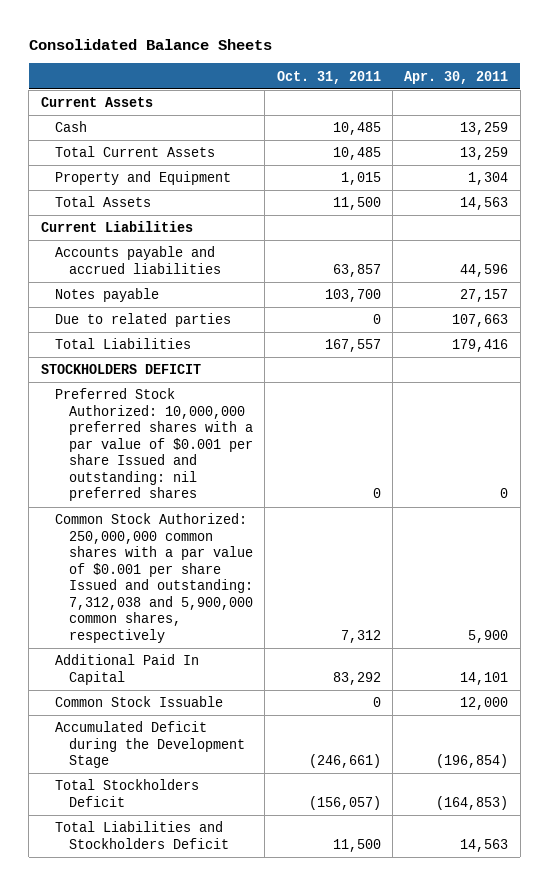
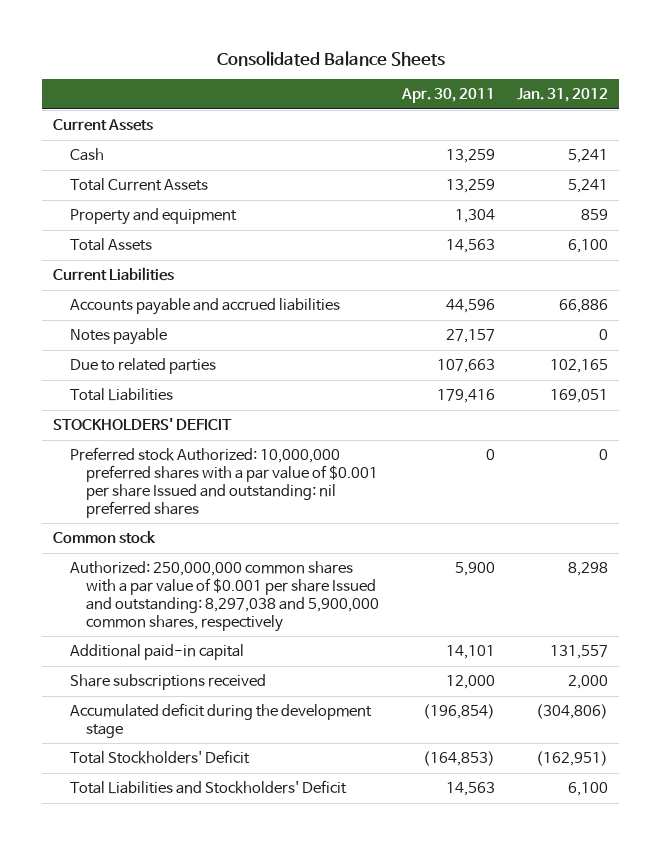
- | Oct. 31, 2011 | Apr. 30, 2011
+ | Apr. 30, 2011 | Jan. 31, 2012
- Property and Equipment | 1,015 | 1,304
+ Property and equipment | 1,304 | 859
- STOCKHOLDERS DEFICIT
- Preferred Stock Authorized: 10,000,000 preferred shares with a par value of $0.001 per share Issued and outstanding: nil preferred shares | 0 | 0
- Common Stock Authorized: 250,000,000 common shares with a par value of $0.001 per share Issued and outstanding: 7,312,038 and 5,900,000 common shares, respectively | 7,312 | 5,900
- Additional Paid In Capital | 83,292 | 14,101
- Common Stock Issuable | 0 | 12,000
- Accumulated Deficit during the Development Stage | (246,661) | (196,854)
- Total Stockholders Deficit | (156,057) | (164,853)
- Total Liabilities and Stockholders Deficit | 11,500 | 14,563
+ STOCKHOLDERS' DEFICIT
+ Preferred stock Authorized: 10,000,000 preferred shares with a par value of $0.001 per share Issued and outstanding: nil preferred shares | 0 | 0
+ Common stock
+ Authorized: 250,000,000 common shares with a par value of $0.001 per share Issued and outstanding: 8,297,038 and 5,900,000 common shares, respectively | 5,900 | 8,298
+ Additional paid-in capital | 14,101 | 131,557
+ Share subscriptions received | 12,000 | 2,000
+ Accumulated deficit during the development stage | (196,854) | (304,806)
+ Total Stockholders' Deficit | (164,853) | (162,951)
+ Total Liabilities and Stockholders' Deficit | 14,563 | 6,100

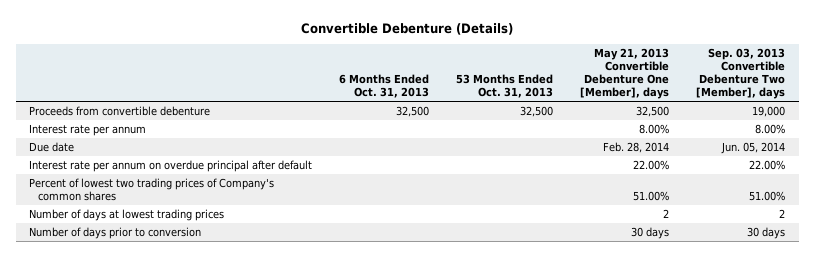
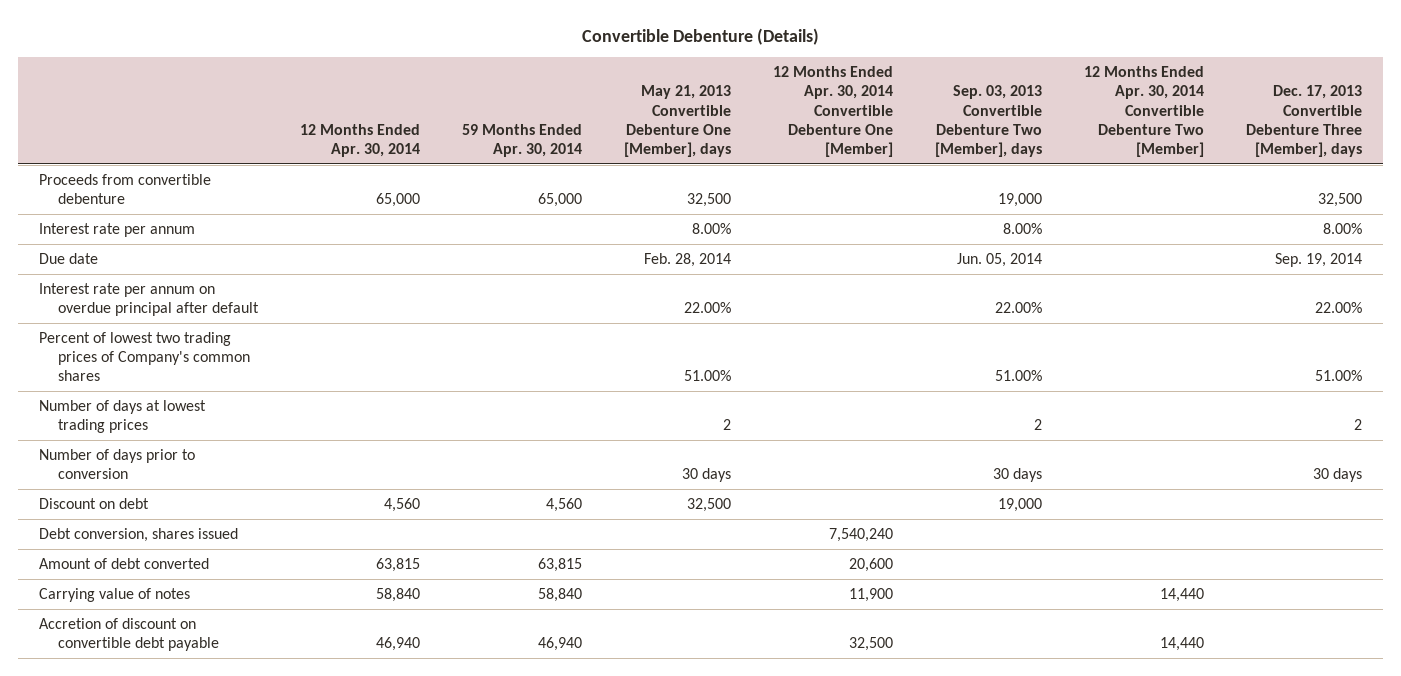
- | 6 Months Ended Oct. 31, 2013 | 53 Months Ended Oct. 31, 2013 | May 21, 2013 Convertible Debenture One [Member], days | Sep. 03, 2013 Convertible Debenture Two [Member], days
+ | 12 Months Ended Apr. 30, 2014 | 59 Months Ended Apr. 30, 2014 | May 21, 2013 Convertible Debenture One [Member], days | 12 Months Ended Apr. 30, 2014 Convertible Debenture One [Member] | Sep. 03, 2013 Convertible Debenture Two [Member], days | 12 Months Ended Apr. 30, 2014 Convertible Debenture Two [Member] | Dec. 17, 2013 Convertible Debenture Three [Member], days
+ Discount on debt | 4,560 | 4,560 | 32,500 | | 19,000 | |
+ Debt conversion, shares issued | | | | 7,540,240 | | |
+ Amount of debt converted | 63,815 | 63,815 | | 20,600 | | |
+ Carrying value of notes | 58,840 | 58,840 | | 11,900 | | 14,440 |
+ Accretion of discount on convertible debt payable | 46,940 | 46,940 | | 32,500 | | 14,440 |

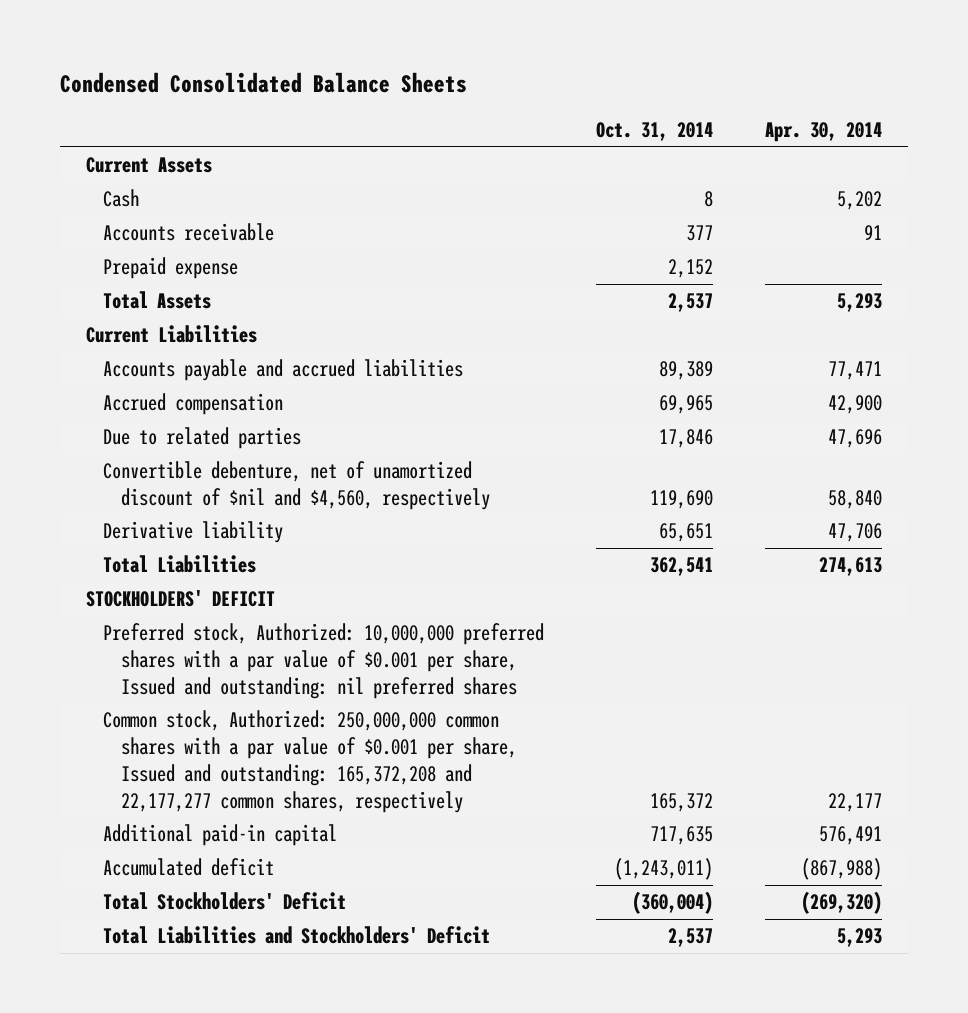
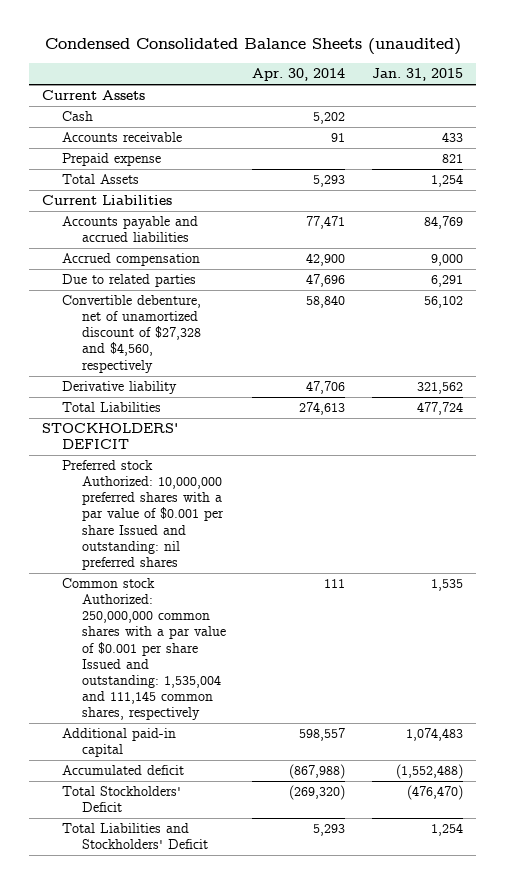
- Condensed Consolidated Balance Sheets
+ Condensed Consolidated Balance Sheets (unaudited)
- | Oct. 31, 2014 | Apr. 30, 2014
+ | Apr. 30, 2014 | Jan. 31, 2015
- Convertible debenture, net of unamortized discount of $nil and $4,560, respectively | 119,690 | 58,840
+ Convertible debenture, net of unamortized discount of $27,328 and $4,560, respectively | 58,840 | 56,102
- Preferred stock, Authorized: 10,000,000 preferred shares with a par value of $0.001 per share, Issued and outstanding: nil preferred shares
- Common stock, Authorized: 250,000,000 common shares with a par value of $0.001 per share, Issued and outstanding: 165,372,208 and 22,177,277 common shares, respectively | 165,372 | 22,177
- Additional paid-in capital | 717,635 | 576,491
+ Preferred stock Authorized: 10,000,000 preferred shares with a par value of $0.001 per share Issued and outstanding: nil preferred shares
+ Common stock Authorized: 250,000,000 common shares with a par value of $0.001 per share Issued and outstanding: 1,535,004 and 111,145 common shares, respectively | 111 | 1,535
+ Additional paid-in capital | 598,557 | 1,074,483

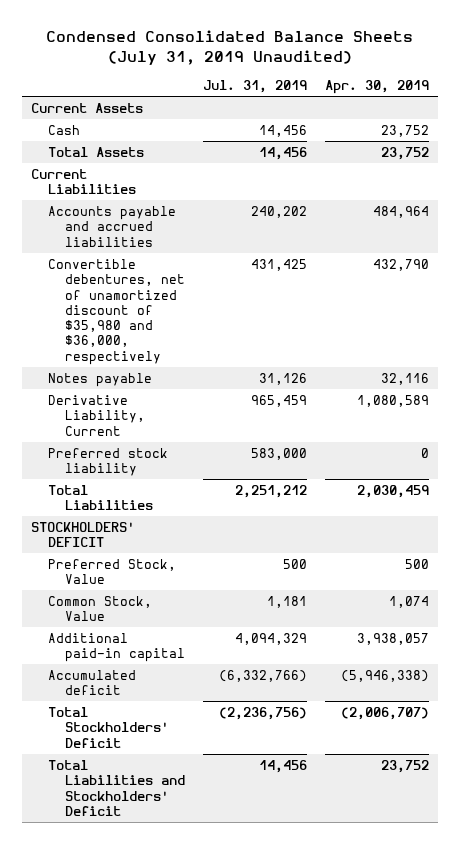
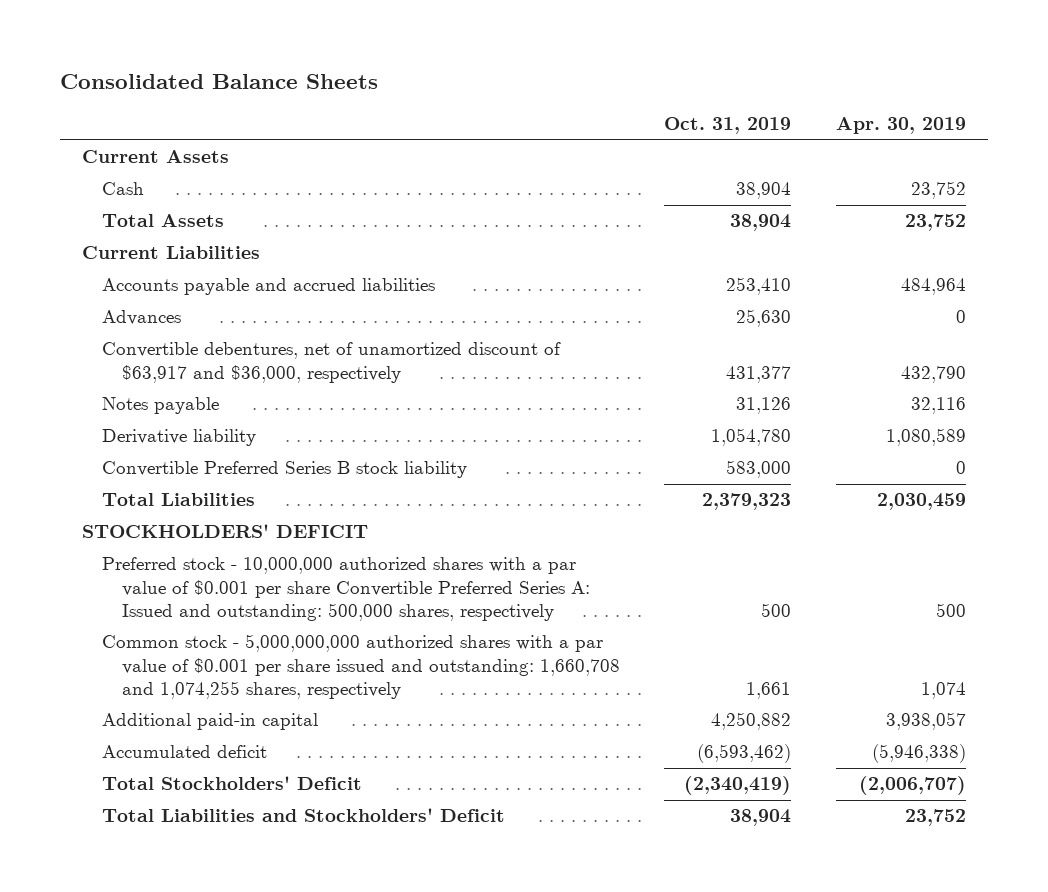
- Condensed Consolidated Balance Sheets (July 31, 2019 Unaudited)
+ Consolidated Balance Sheets
- | Jul. 31, 2019 | Apr. 30, 2019
+ | Oct. 31, 2019 | Apr. 30, 2019
- Convertible debentures, net of unamortized discount of $35,980 and $36,000, respectively | 431,425 | 432,790
+ Advances | 25,630 | 0
+ Convertible debentures, net of unamortized discount of $63,917 and $36,000, respectively | 431,377 | 432,790
- Derivative Liability, Current | 965,459 | 1,080,589
- Preferred stock liability | 583,000 | 0
+ Derivative liability | 1,054,780 | 1,080,589
+ Convertible Preferred Series B stock liability | 583,000 | 0
- Preferred Stock, Value | 500 | 500
- Common Stock, Value | 1,181 | 1,074
+ Preferred stock - 10,000,000 authorized shares with a par value of $0.001 per share Convertible Preferred Series A: Issued and outstanding: 500,000 shares, respectively | 500 | 500
+ Common stock - 5,000,000,000 authorized shares with a par value of $0.001 per share issued and outstanding: 1,660,708 and 1,074,255 shares, respectively | 1,661 | 1,074

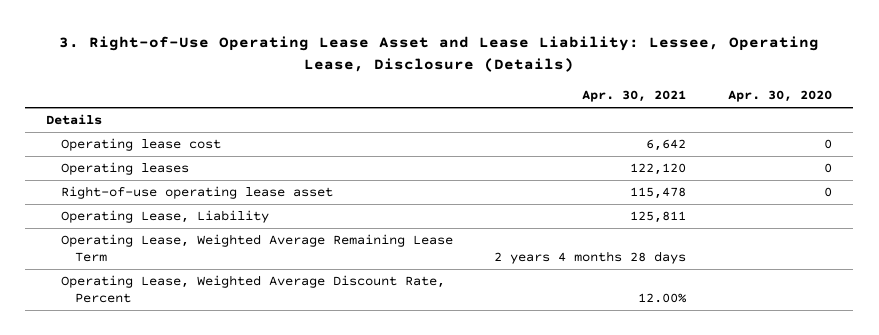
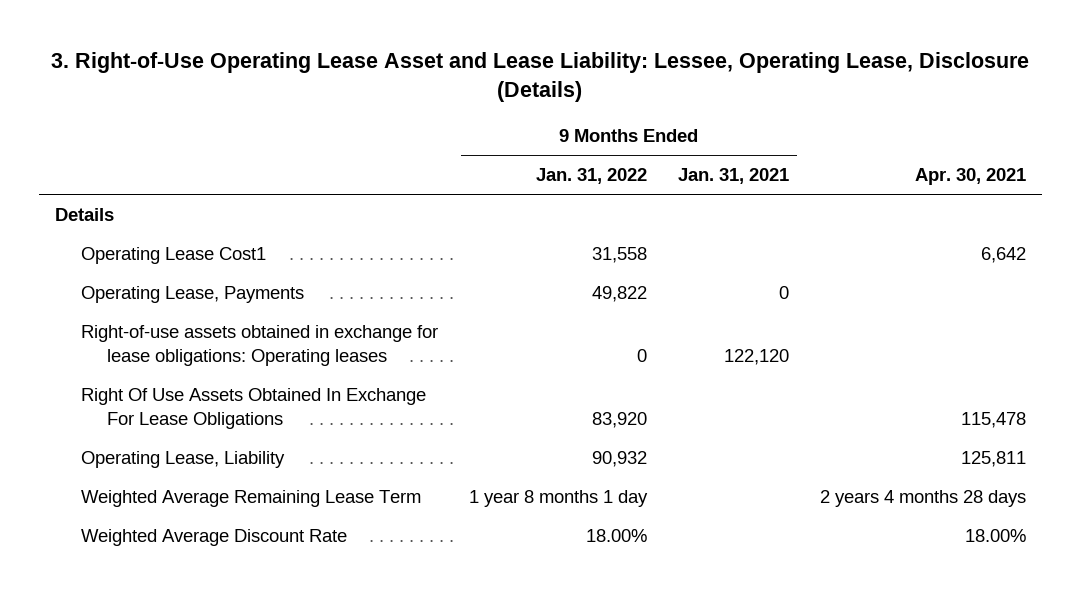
- | Apr. 30, 2021 | Apr. 30, 2020
+ | 9 Months Ended Jan. 31, 2022 | 9 Months Ended Jan. 31, 2021 | Apr. 30, 2021
- Operating lease cost | 6,642 | 0
- Operating leases | 122,120 | 0
- Right-of-use operating lease asset | 115,478 | 0
+ Operating Lease Cost1 | 31,558 | | 6,642
+ Operating Lease, Payments | 49,822 | 0 |
+ Right-of-use assets obtained in exchange for lease obligations: Operating leases | 0 | 122,120 |
+ Right Of Use Assets Obtained In Exchange For Lease Obligations | 83,920 | | 115,478
- Operating Lease, Weighted Average Remaining Lease Term | 2 years 4 months 28 days |
- Operating Lease, Weighted Average Discount Rate, Percent | 12.00% |
+ Weighted Average Remaining Lease Term | 1 year 8 months 1 day | | 2 years 4 months 28 days
+ Weighted Average Discount Rate | 18.00% | | 18.00%

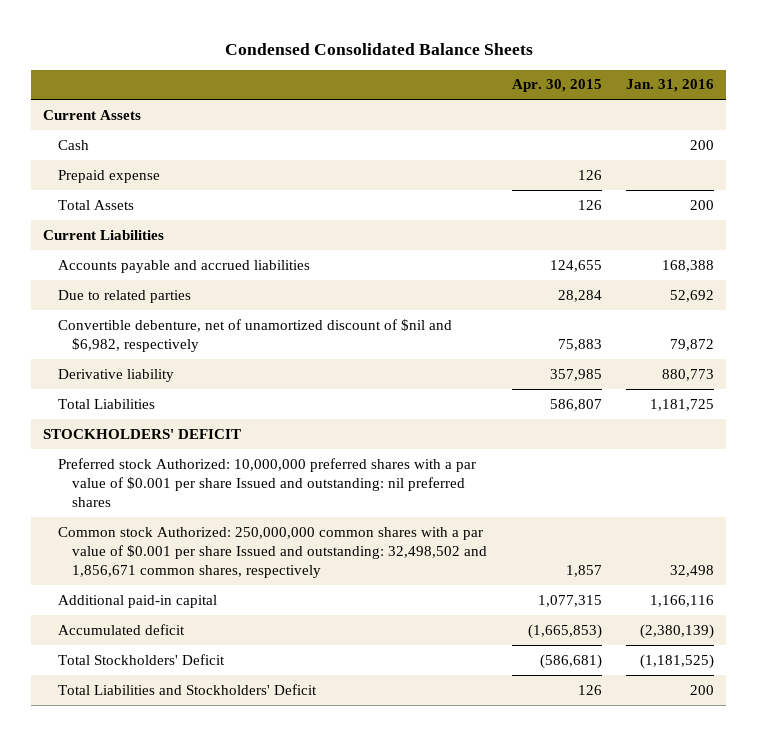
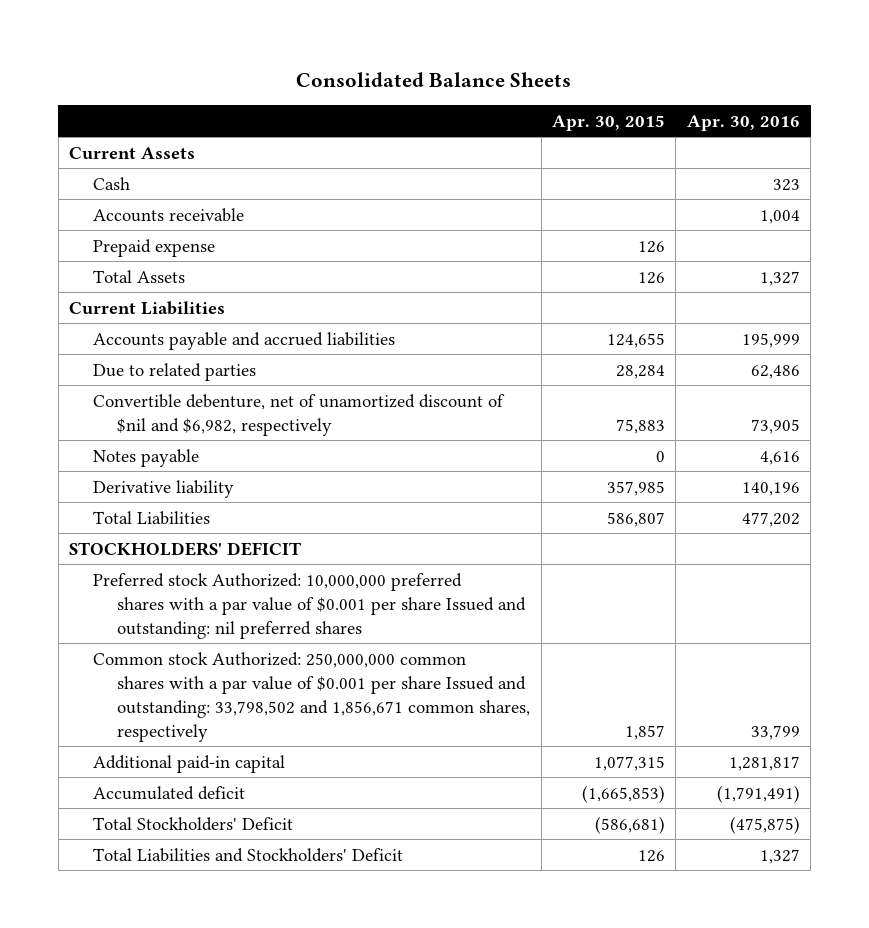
- Condensed Consolidated Balance Sheets
+ Consolidated Balance Sheets
- | Apr. 30, 2015 | Jan. 31, 2016
+ | Apr. 30, 2015 | Apr. 30, 2016
+ Accounts receivable | | 1,004
+ Notes payable | 0 | 4,616
- Common stock Authorized: 250,000,000 common shares with a par value of $0.001 per share Issued and outstanding: 32,498,502 and 1,856,671 common shares, respectively | 1,857 | 32,498
+ Common stock Authorized: 250,000,000 common shares with a par value of $0.001 per share Issued and outstanding: 33,798,502 and 1,856,671 common shares, respectively | 1,857 | 33,799

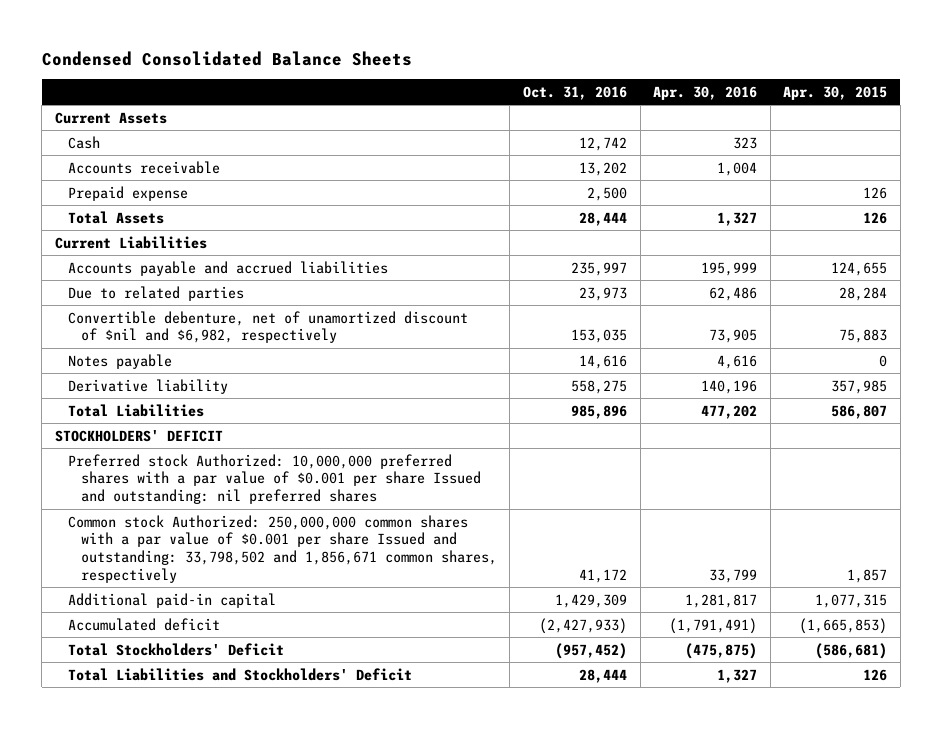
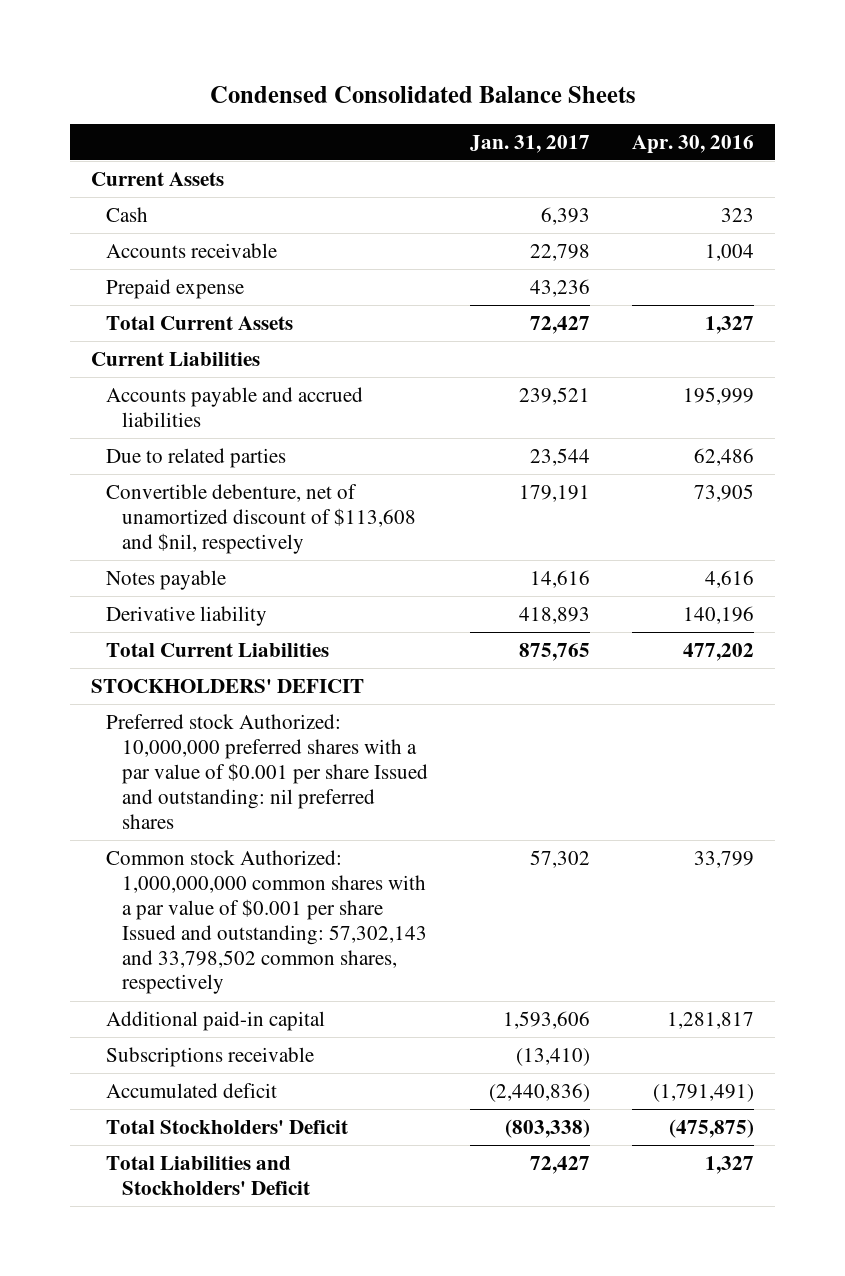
- | Oct. 31, 2016 | Apr. 30, 2016 | Apr. 30, 2015
+ | Jan. 31, 2017 | Apr. 30, 2016
- Total Assets | 28,444 | 1,327 | 126
+ Total Current Assets | 72,427 | 1,327
- Convertible debenture, net of unamortized discount of $nil and $6,982, respectively | 153,035 | 73,905 | 75,883
+ Convertible debenture, net of unamortized discount of $113,608 and $nil, respectively | 179,191 | 73,905
- Total Liabilities | 985,896 | 477,202 | 586,807
+ Total Current Liabilities | 875,765 | 477,202
- Common stock Authorized: 250,000,000 common shares with a par value of $0.001 per share Issued and outstanding: 33,798,502 and 1,856,671 common shares, respectively | 41,172 | 33,799 | 1,857
+ Common stock Authorized: 1,000,000,000 common shares with a par value of $0.001 per share Issued and outstanding: 57,302,143 and 33,798,502 common shares, respectively | 57,302 | 33,799
+ Subscriptions receivable | (13,410) |

